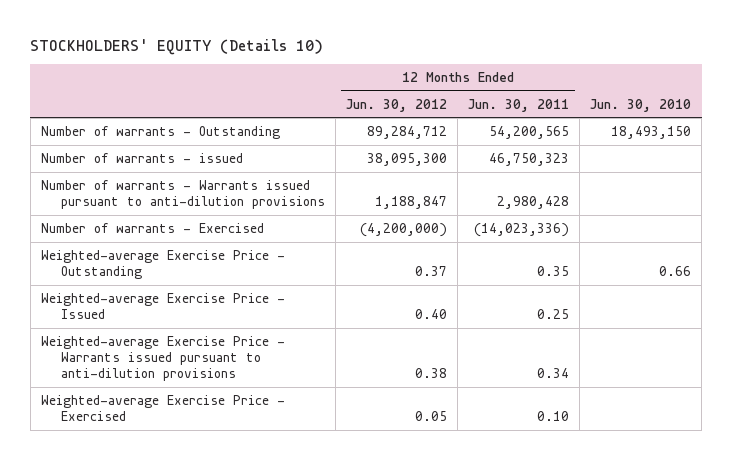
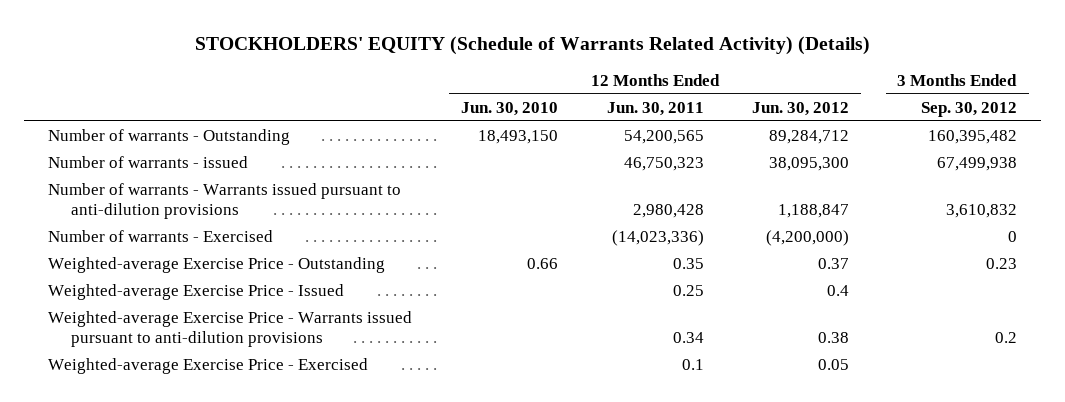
- STOCKHOLDERS' EQUITY (Details 10)
+ STOCKHOLDERS' EQUITY (Schedule of Warrants Related Activity) (Details)
- | 12 Months Ended Jun. 30, 2012 | 12 Months Ended Jun. 30, 2011 | Jun. 30, 2010
+ | 12 Months Ended Jun. 30, 2010 | 12 Months Ended Jun. 30, 2011 | 12 Months Ended Jun. 30, 2012 | 3 Months Ended Sep. 30, 2012
- Weighted-average Exercise Price - Issued | 0.40 | 0.25 |
+ Weighted-average Exercise Price - Issued | | 0.25 | 0.4 |
- Weighted-average Exercise Price - Exercised | 0.05 | 0.10 |
+ Weighted-average Exercise Price - Exercised | | 0.1 | 0.05 |

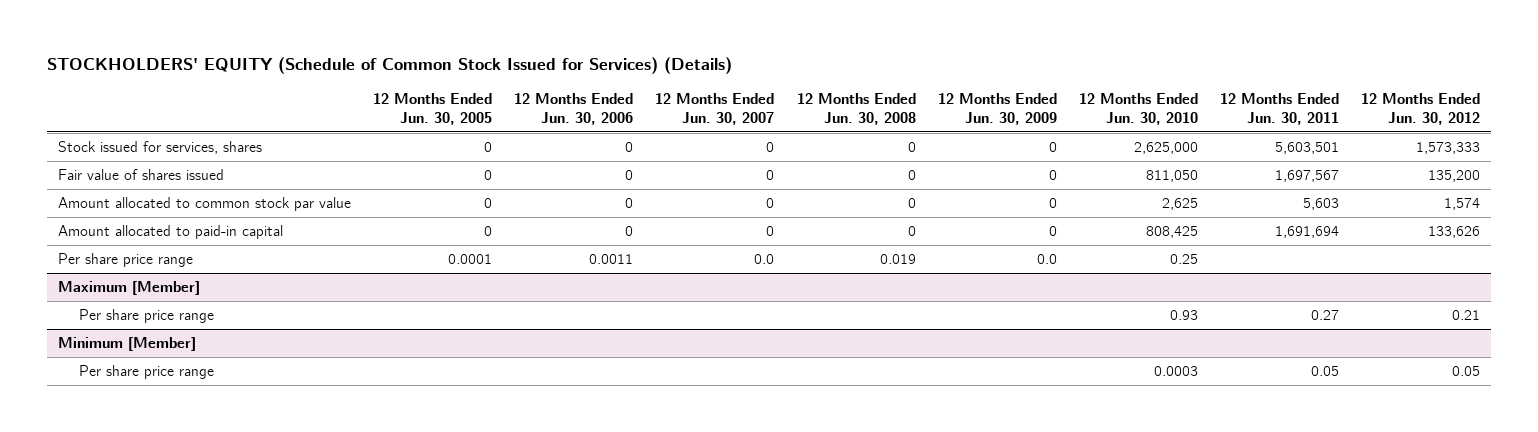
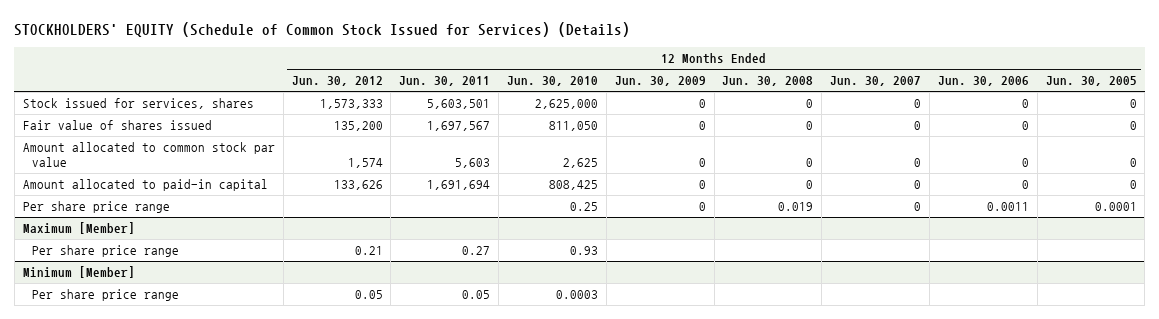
- | 12 Months Ended Jun. 30, 2005 | 12 Months Ended Jun. 30, 2006 | 12 Months Ended Jun. 30, 2007 | 12 Months Ended Jun. 30, 2008 | 12 Months Ended Jun. 30, 2009 | 12 Months Ended Jun. 30, 2010 | 12 Months Ended Jun. 30, 2011 | 12 Months Ended Jun. 30, 2012
+ | 12 Months Ended Jun. 30, 2012 | 12 Months Ended Jun. 30, 2011 | 12 Months Ended Jun. 30, 2010 | 12 Months Ended Jun. 30, 2009 | 12 Months Ended Jun. 30, 2008 | 12 Months Ended Jun. 30, 2007 | 12 Months Ended Jun. 30, 2006 | 12 Months Ended Jun. 30, 2005
- Per share price range | 0.0001 | 0.0011 | 0.0 | 0.019 | 0.0 | 0.25 | |
+ Per share price range | | | 0.25 | 0 | 0.019 | 0 | 0.0011 | 0.0001

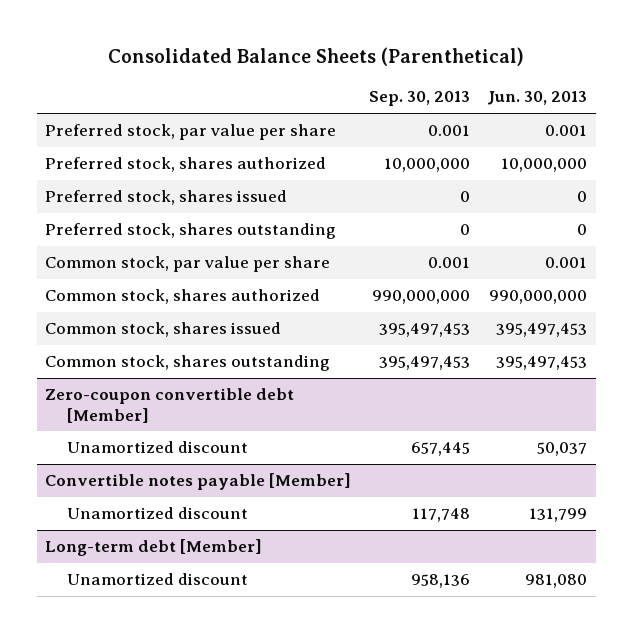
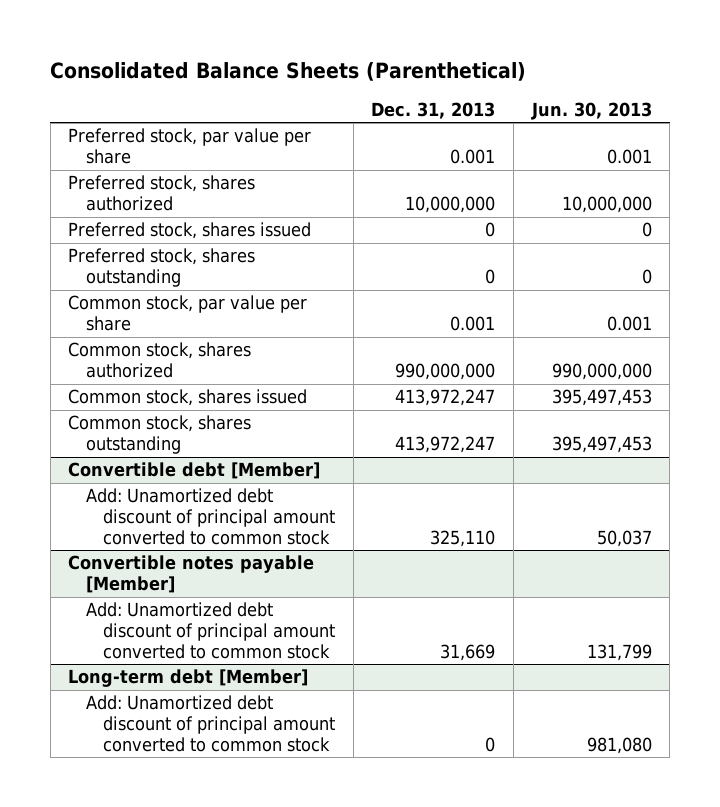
- | Sep. 30, 2013 | Jun. 30, 2013
+ | Dec. 31, 2013 | Jun. 30, 2013
- Zero-coupon convertible debt [Member]
- Unamortized discount | 657,445 | 50,037
+ Convertible debt [Member]
+ Add: Unamortized debt discount of principal amount converted to common stock | 325,110 | 50,037
@ Convertible notes payable [Member]
- Unamortized discount | 117,748 | 131,799
+ Add: Unamortized debt discount of principal amount converted to common stock | 31,669 | 131,799
@ Long-term debt [Member]
- Unamortized discount | 958,136 | 981,080
+ Add: Unamortized debt discount of principal amount converted to common stock | 0 | 981,080

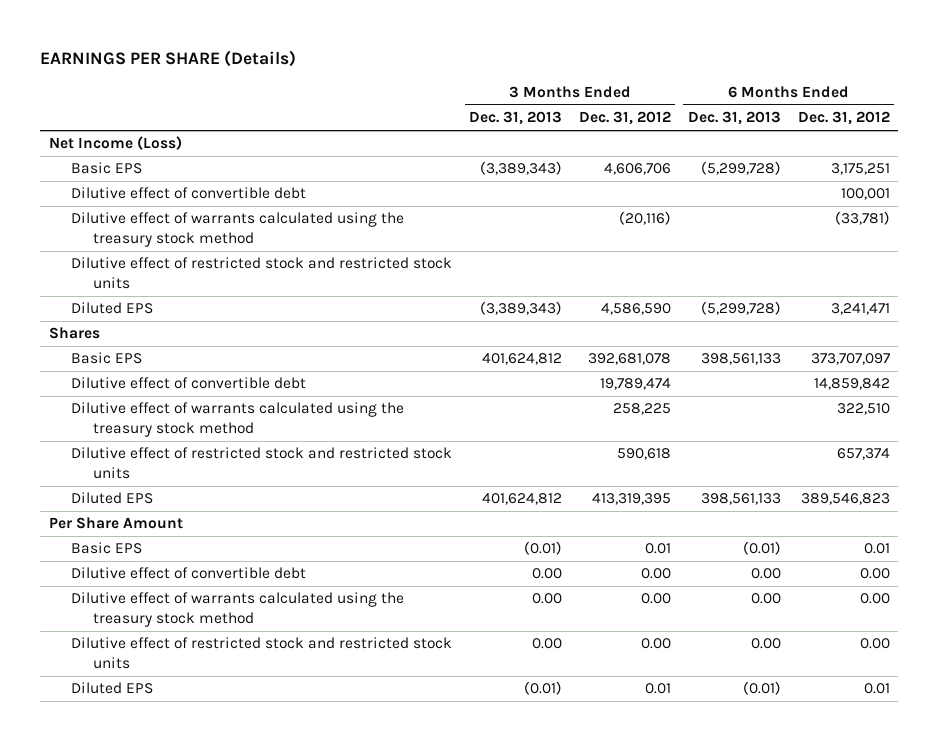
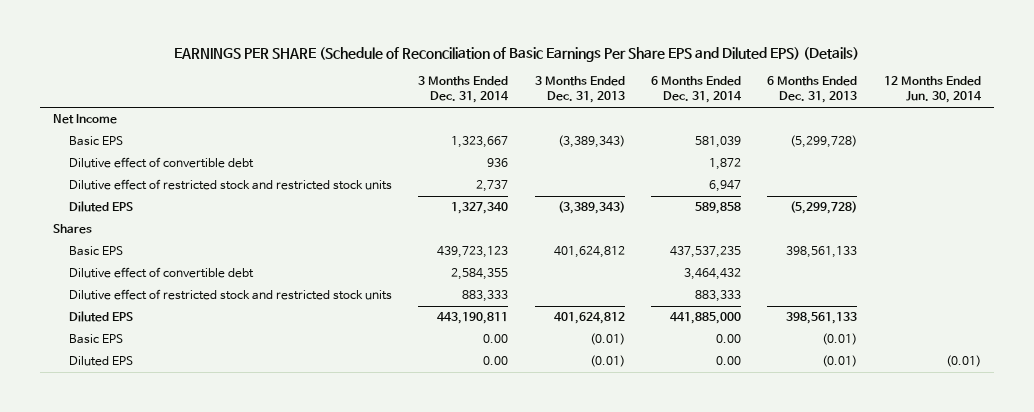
- EARNINGS PER SHARE (Details)
+ EARNINGS PER SHARE (Schedule of Reconciliation of Basic Earnings Per Share EPS and Diluted EPS) (Details)
- | 3 Months Ended Dec. 31, 2013 | 3 Months Ended Dec. 31, 2012 | 6 Months Ended Dec. 31, 2013 | 6 Months Ended Dec. 31, 2012
+ | 3 Months Ended Dec. 31, 2014 | 3 Months Ended Dec. 31, 2013 | 6 Months Ended Dec. 31, 2014 | 6 Months Ended Dec. 31, 2013 | 12 Months Ended Jun. 30, 2014
- Net Income (Loss)
+ Net Income
- Dilutive effect of warrants calculated using the treasury stock method | | (20,116) | | (33,781)
- Dilutive effect of warrants calculated using the treasury stock method | | 258,225 | | 322,510
- Per Share Amount
- Dilutive effect of convertible debt | 0.00 | 0.00 | 0.00 | 0.00
- Dilutive effect of warrants calculated using the treasury stock method | 0.00 | 0.00 | 0.00 | 0.00
- Dilutive effect of restricted stock and restricted stock units | 0.00 | 0.00 | 0.00 | 0.00

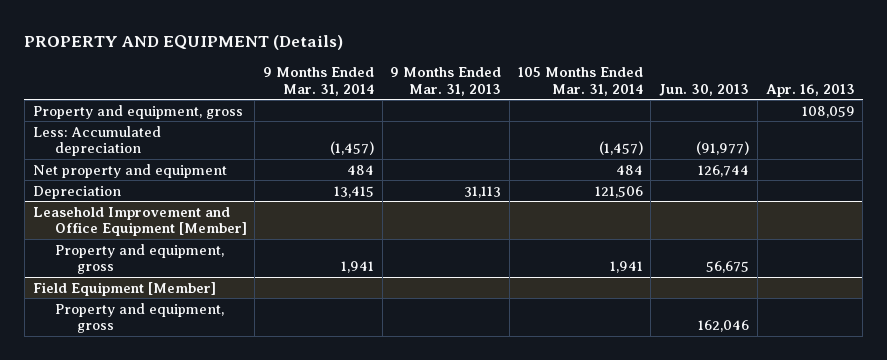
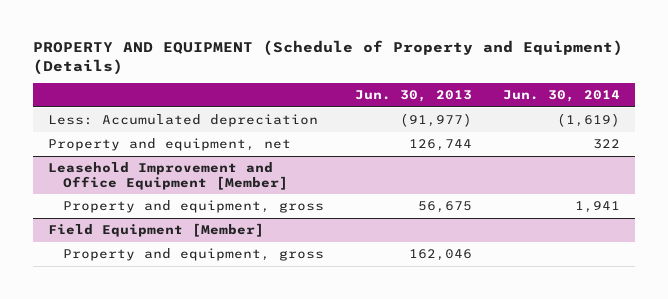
- PROPERTY AND EQUIPMENT (Details)
+ PROPERTY AND EQUIPMENT (Schedule of Property and Equipment) (Details)
- | 9 Months Ended Mar. 31, 2014 | 9 Months Ended Mar. 31, 2013 | 105 Months Ended Mar. 31, 2014 | Jun. 30, 2013 | Apr. 16, 2013
+ | Jun. 30, 2013 | Jun. 30, 2014
- Property and equipment, gross | | | | | 108,059
- Net property and equipment | 484 | | 484 | 126,744 |
- Depreciation | 13,415 | 31,113 | 121,506 | |
+ Property and equipment, net | 126,744 | 322

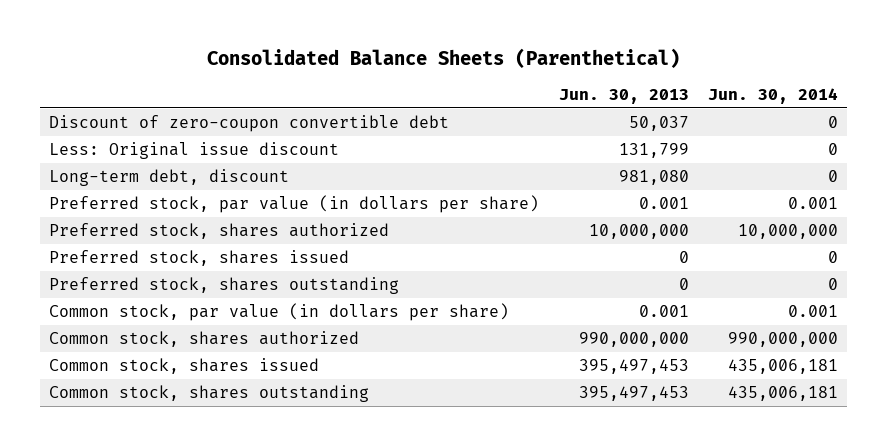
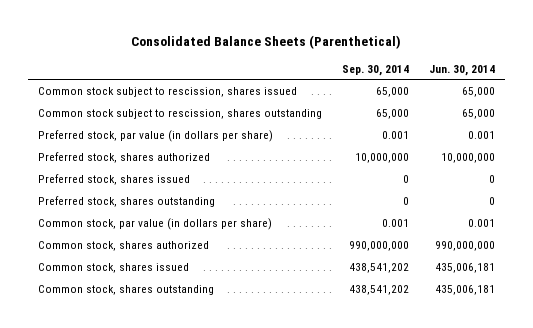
- | Jun. 30, 2013 | Jun. 30, 2014
+ | Sep. 30, 2014 | Jun. 30, 2014
- Discount of zero-coupon convertible debt | 50,037 | 0
- Less: Original issue discount | 131,799 | 0
- Long-term debt, discount | 981,080 | 0
+ Common stock subject to rescission, shares issued | 65,000 | 65,000
+ Common stock subject to rescission, shares outstanding | 65,000 | 65,000

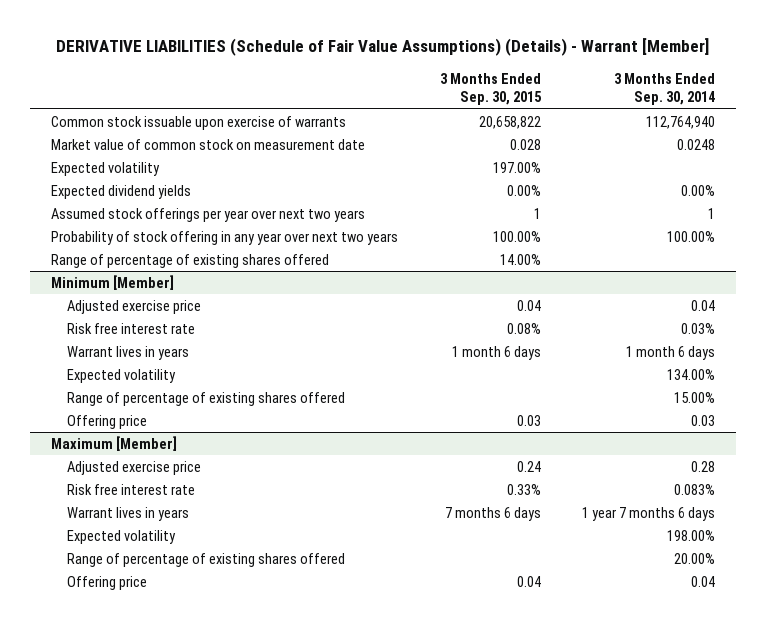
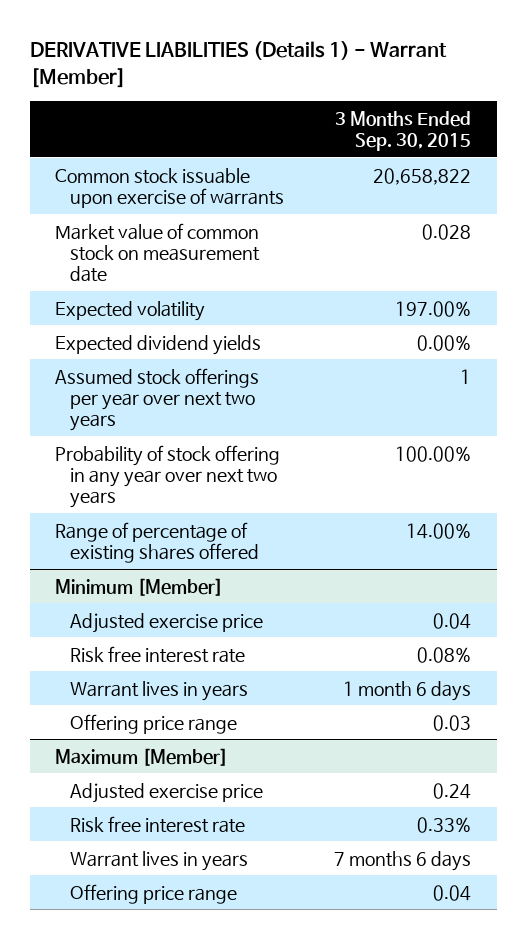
- DERIVATIVE LIABILITIES (Schedule of Fair Value Assumptions) (Details) - Warrant [Member]
+ DERIVATIVE LIABILITIES (Details 1) - Warrant [Member]
- | 3 Months Ended Sep. 30, 2015 | 3 Months Ended Sep. 30, 2014
+ | 3 Months Ended Sep. 30, 2015
@ Minimum [Member]
- Expected volatility | | 134.00%
- Range of percentage of existing shares offered | | 15.00%
- Offering price | 0.03 | 0.03
+ Offering price range | 0.03
@ Maximum [Member]
- Expected volatility | | 198.00%
- Range of percentage of existing shares offered | | 20.00%
- Offering price | 0.04 | 0.04
+ Offering price range | 0.04

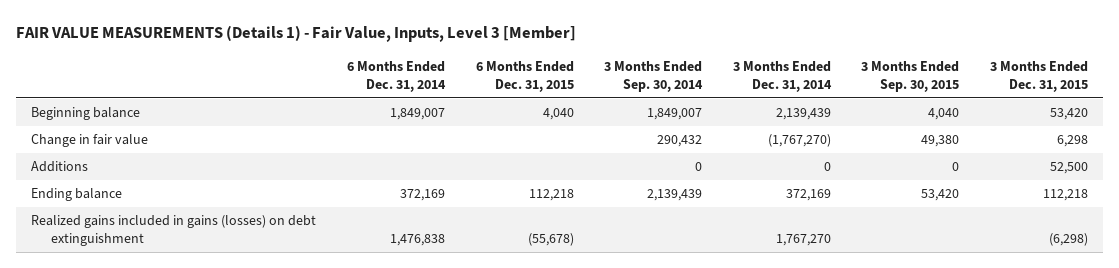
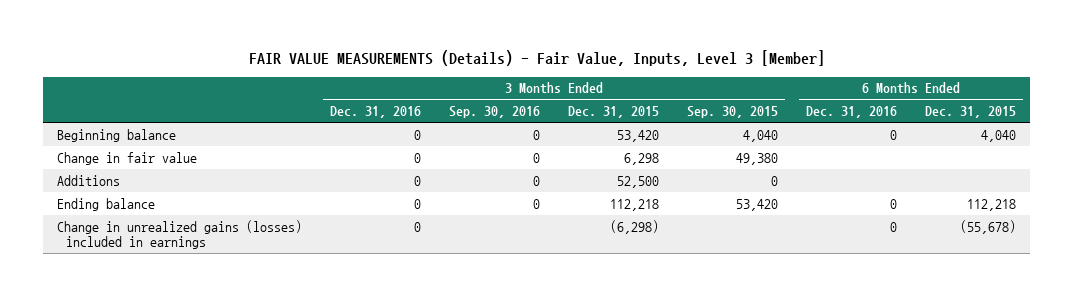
- FAIR VALUE MEASUREMENTS (Details 1) - Fair Value, Inputs, Level 3 [Member]
+ FAIR VALUE MEASUREMENTS (Details) - Fair Value, Inputs, Level 3 [Member]
- | 6 Months Ended Dec. 31, 2014 | 6 Months Ended Dec. 31, 2015 | 3 Months Ended Sep. 30, 2014 | 3 Months Ended Dec. 31, 2014 | 3 Months Ended Sep. 30, 2015 | 3 Months Ended Dec. 31, 2015
+ | 3 Months Ended Dec. 31, 2016 | 3 Months Ended Sep. 30, 2016 | 3 Months Ended Dec. 31, 2015 | 3 Months Ended Sep. 30, 2015 | 6 Months Ended Dec. 31, 2016 | 6 Months Ended Dec. 31, 2015
- Realized gains included in gains (losses) on debt extinguishment | 1,476,838 | (55,678) | | 1,767,270 | | (6,298)
+ Change in unrealized gains (losses) included in earnings | 0 | | (6,298) | | 0 | (55,678)

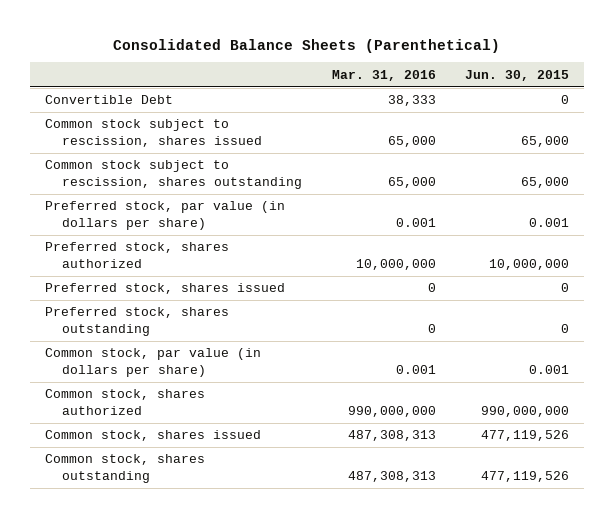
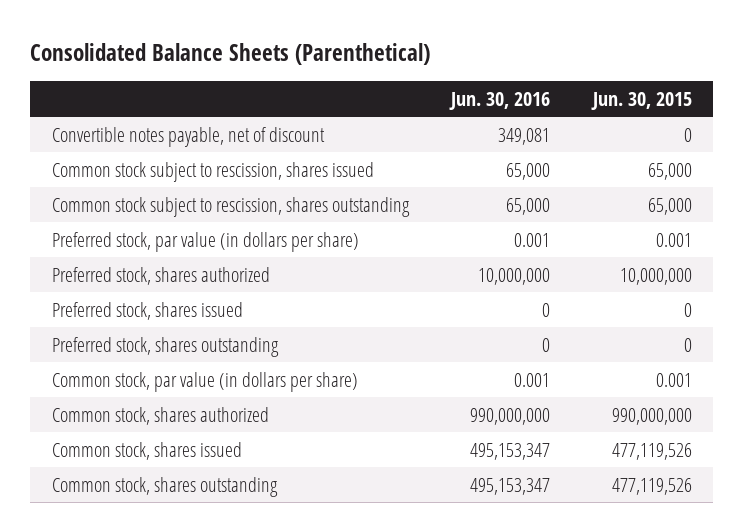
- | Mar. 31, 2016 | Jun. 30, 2015
+ | Jun. 30, 2016 | Jun. 30, 2015
- Convertible Debt | 38,333 | 0
+ Convertible notes payable, net of discount | 349,081 | 0

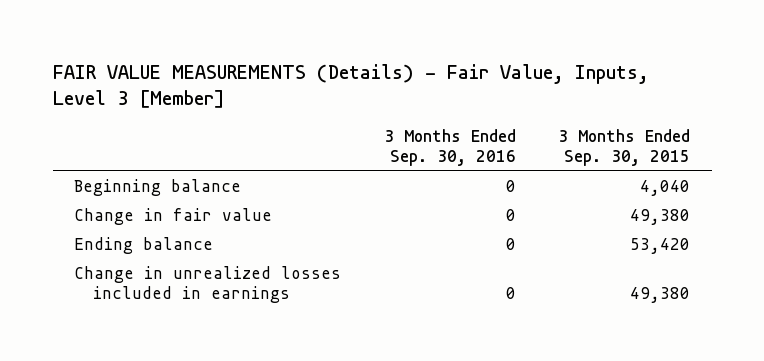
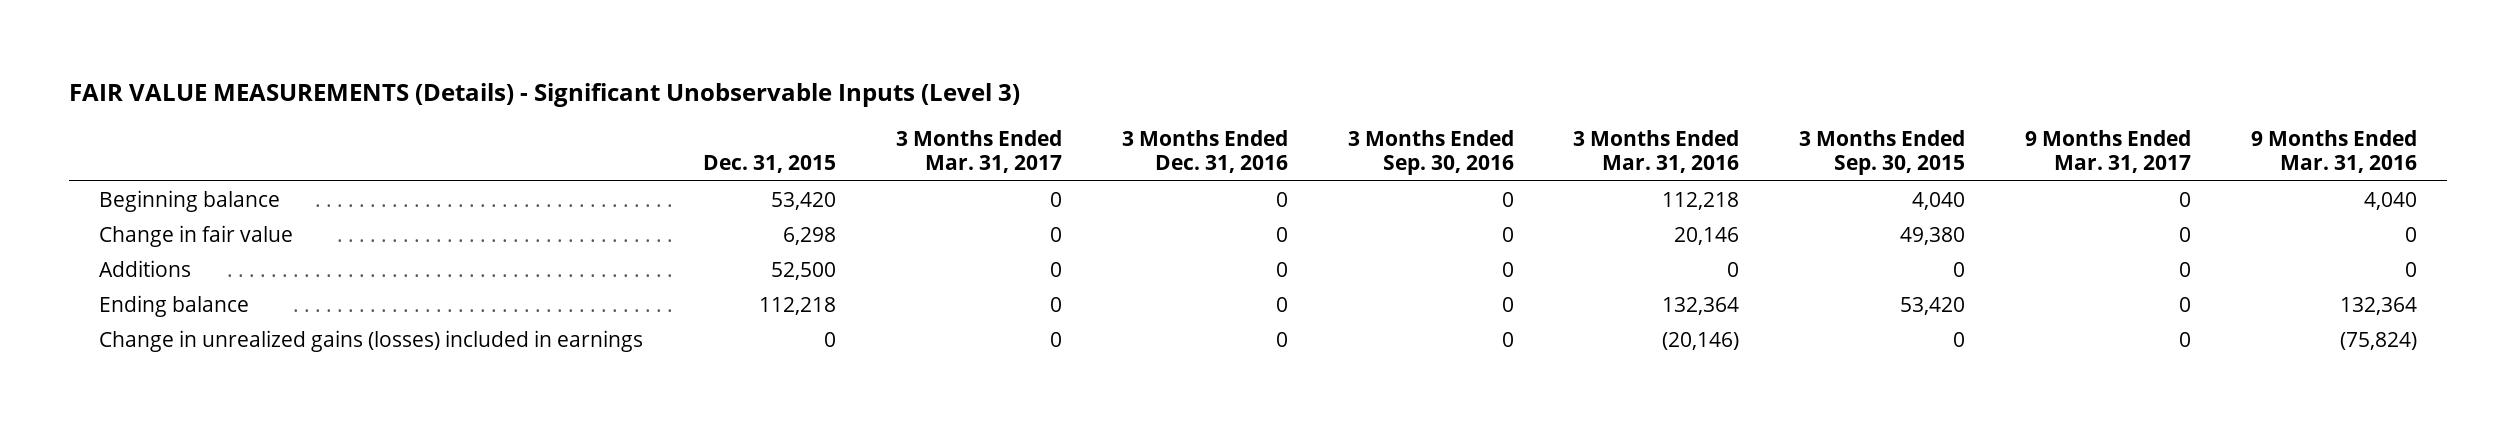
- FAIR VALUE MEASUREMENTS (Details) - Fair Value, Inputs, Level 3 [Member]
+ FAIR VALUE MEASUREMENTS (Details) - Significant Unobservable Inputs (Level 3)
- | 3 Months Ended Sep. 30, 2016 | 3 Months Ended Sep. 30, 2015
+ | Dec. 31, 2015 | 3 Months Ended Mar. 31, 2017 | 3 Months Ended Dec. 31, 2016 | 3 Months Ended Sep. 30, 2016 | 3 Months Ended Mar. 31, 2016 | 3 Months Ended Sep. 30, 2015 | 9 Months Ended Mar. 31, 2017 | 9 Months Ended Mar. 31, 2016
+ Additions | 52,500 | 0 | 0 | 0 | 0 | 0 | 0 | 0
- Change in unrealized losses included in earnings | 0 | 49,380
+ Change in unrealized gains (losses) included in earnings | 0 | 0 | 0 | 0 | (20,146) | 0 | 0 | (75,824)

